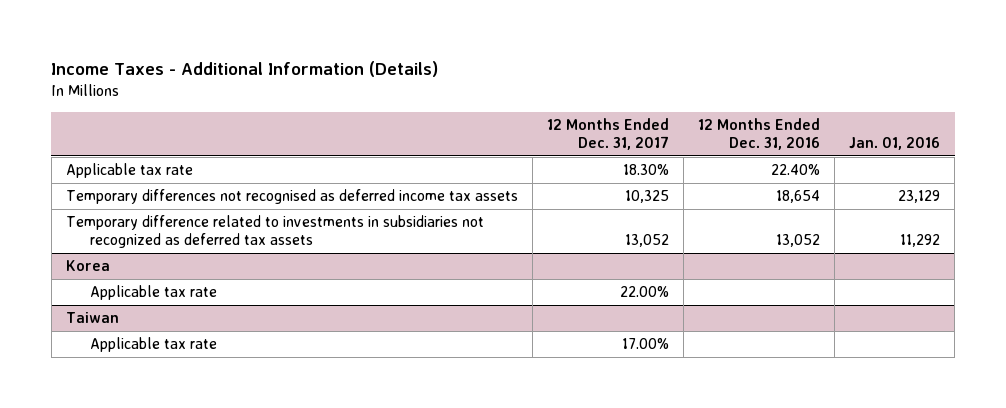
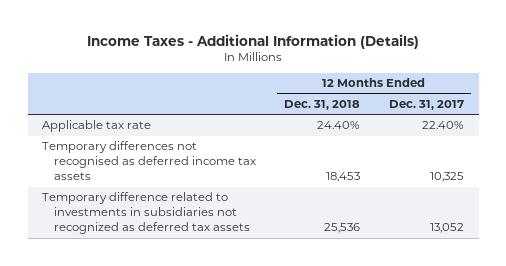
- | 12 Months Ended Dec. 31, 2017 | 12 Months Ended Dec. 31, 2016 | Jan. 01, 2016
+ | 12 Months Ended Dec. 31, 2018 | 12 Months Ended Dec. 31, 2017
- Applicable tax rate | 18.30% | 22.40% |
+ Applicable tax rate | 24.40% | 22.40%
- Korea
- Applicable tax rate | 22.00% | |
- Taiwan
- Applicable tax rate | 17.00% | |

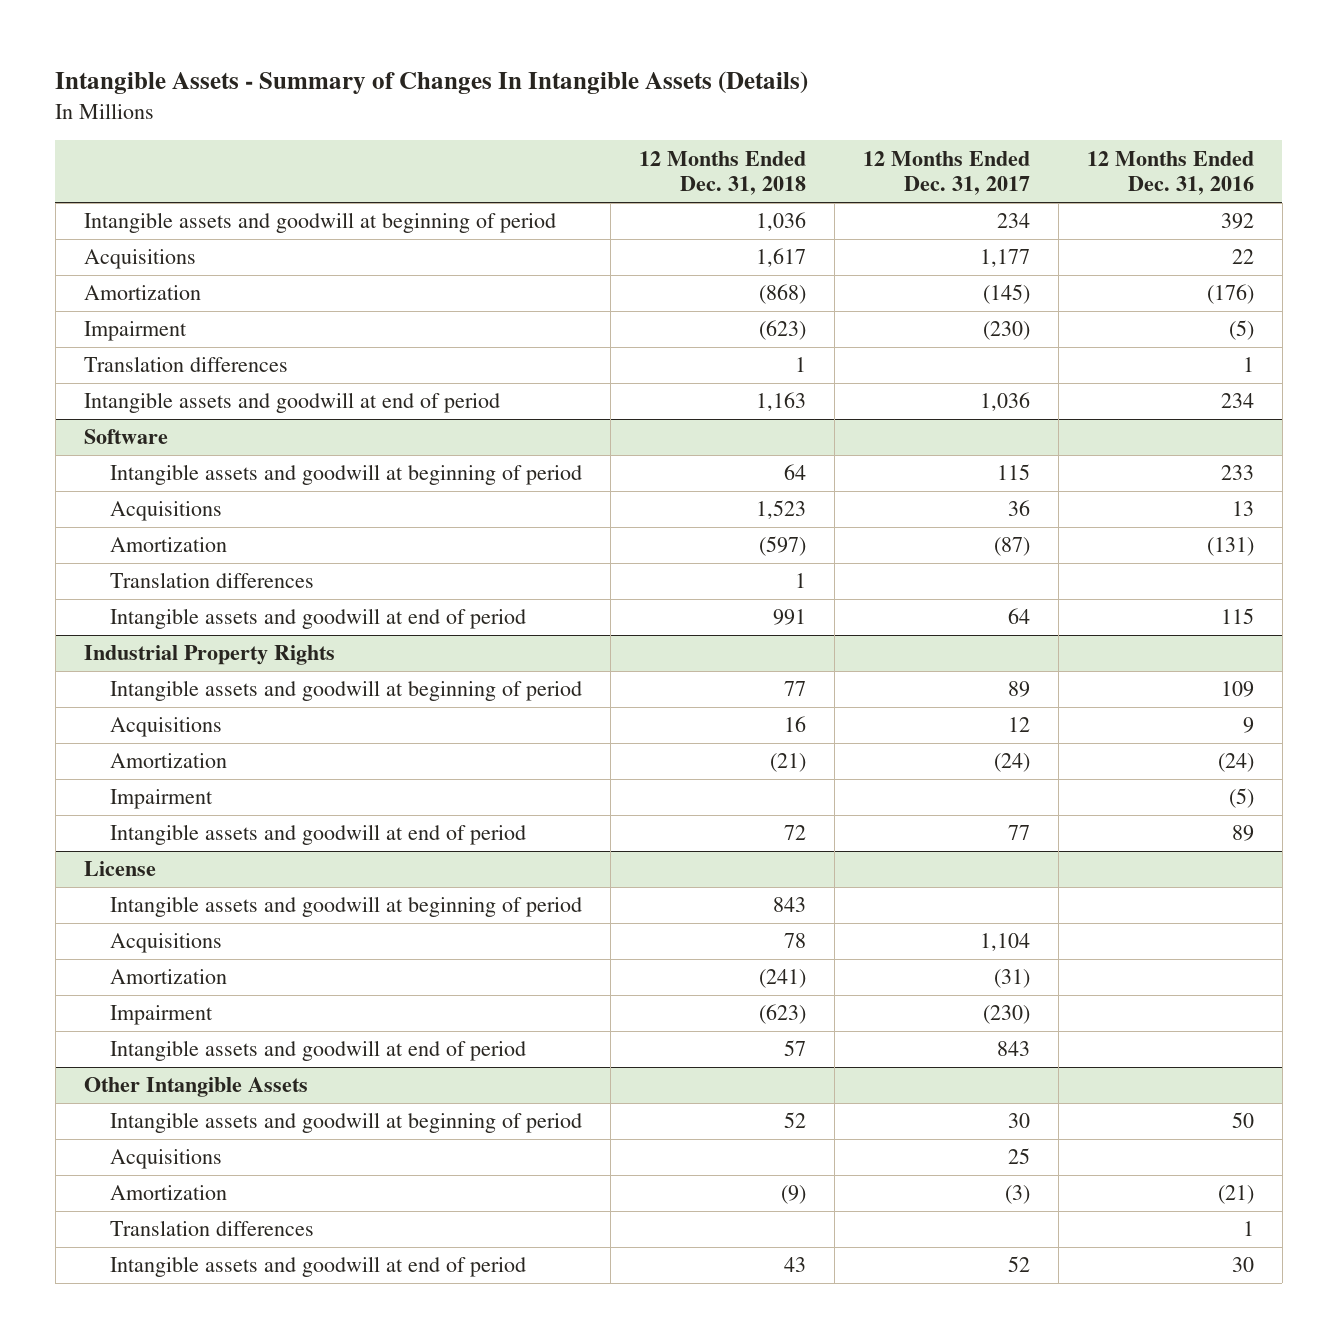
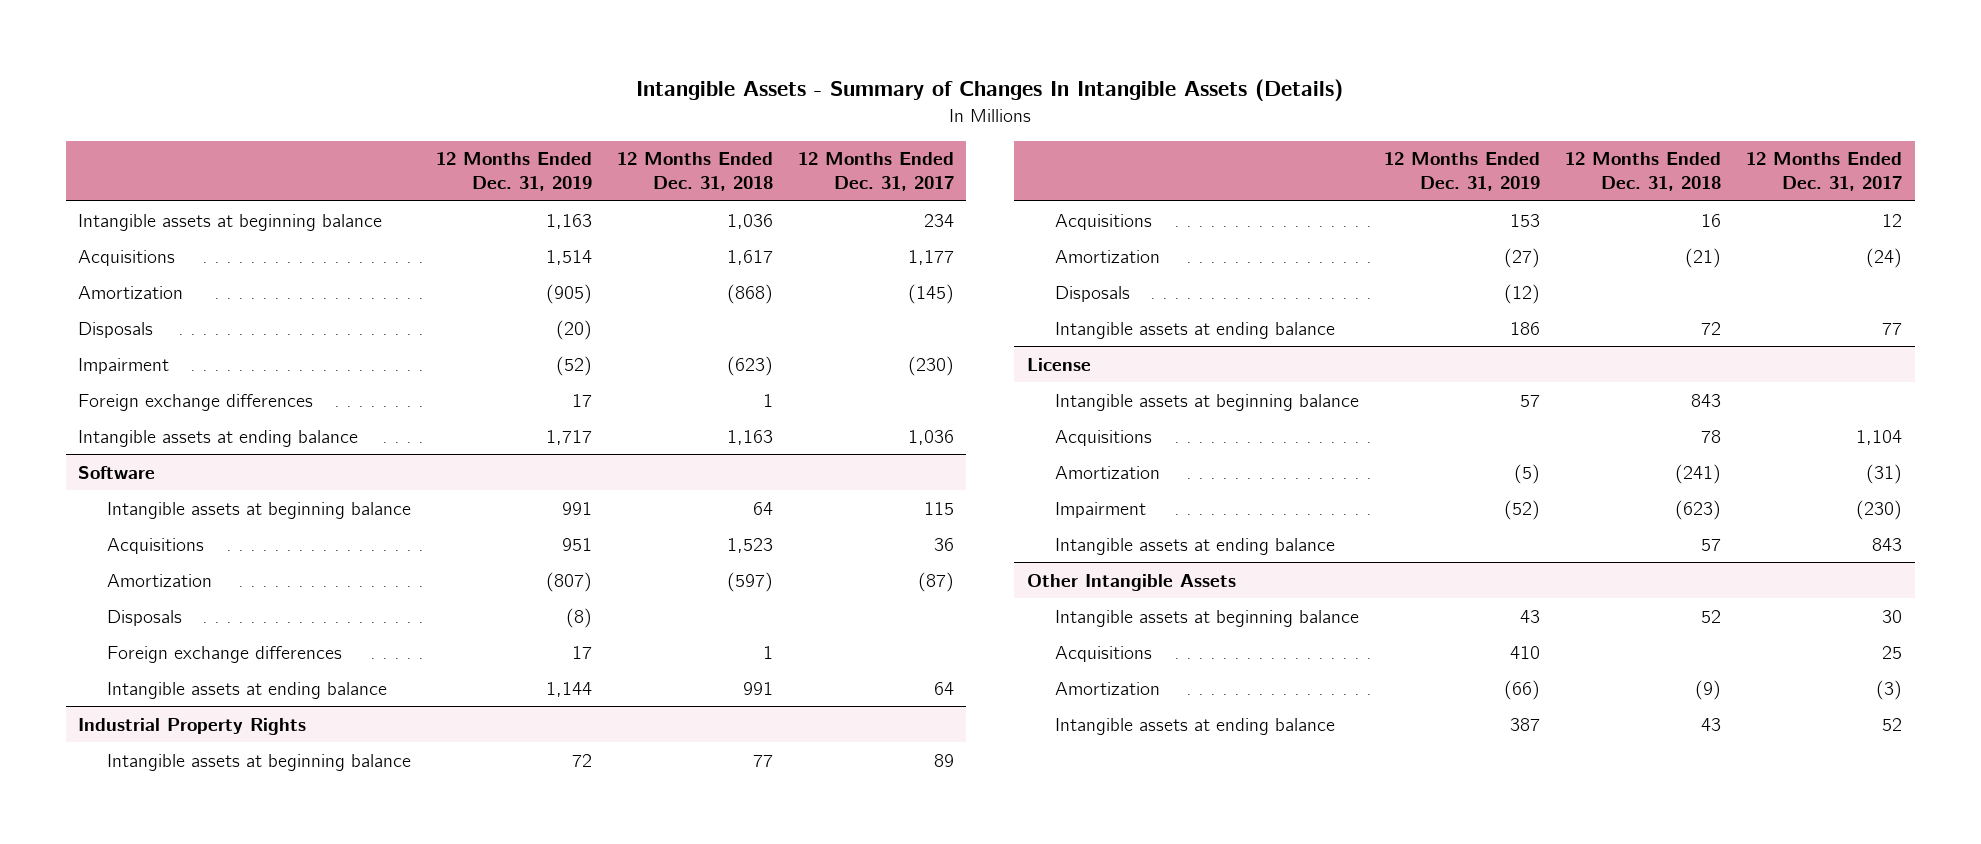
- | 12 Months Ended Dec. 31, 2018 | 12 Months Ended Dec. 31, 2017 | 12 Months Ended Dec. 31, 2016
+ | 12 Months Ended Dec. 31, 2019 | 12 Months Ended Dec. 31, 2018 | 12 Months Ended Dec. 31, 2017
- Intangible assets and goodwill at beginning of period | 1,036 | 234 | 392
+ Intangible assets at beginning balance | 1,163 | 1,036 | 234
+ Disposals | (20) | |
- Translation differences | 1 | | 1
- Intangible assets and goodwill at end of period | 1,163 | 1,036 | 234
+ Foreign exchange differences | 17 | 1 |
+ Intangible assets at ending balance | 1,717 | 1,163 | 1,036
@ Software
- Intangible assets and goodwill at beginning of period | 64 | 115 | 233
+ Intangible assets at beginning balance | 991 | 64 | 115
- Translation differences | 1 | |
- Intangible assets and goodwill at end of period | 991 | 64 | 115
+ Disposals | (8) | |
+ Foreign exchange differences | 17 | 1 |
+ Intangible assets at ending balance | 1,144 | 991 | 64
@ Industrial Property Rights
- Intangible assets and goodwill at beginning of period | 77 | 89 | 109
+ Intangible assets at beginning balance | 72 | 77 | 89
- Impairment | | | (5)
- Intangible assets and goodwill at end of period | 72 | 77 | 89
+ Disposals | (12) | |
+ Intangible assets at ending balance | 186 | 72 | 77
@ License
- Intangible assets and goodwill at beginning of period | 843 | |
+ Intangible assets at beginning balance | 57 | 843 |
- Intangible assets and goodwill at end of period | 57 | 843 |
+ Intangible assets at ending balance | | 57 | 843
@ Other Intangible Assets
- Intangible assets and goodwill at beginning of period | 52 | 30 | 50
+ Intangible assets at beginning balance | 43 | 52 | 30
- Translation differences | | | 1
- Intangible assets and goodwill at end of period | 43 | 52 | 30
+ Intangible assets at ending balance | 387 | 43 | 52

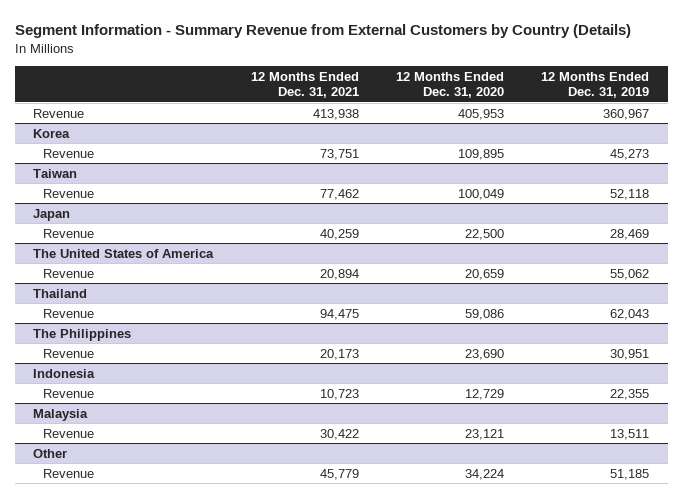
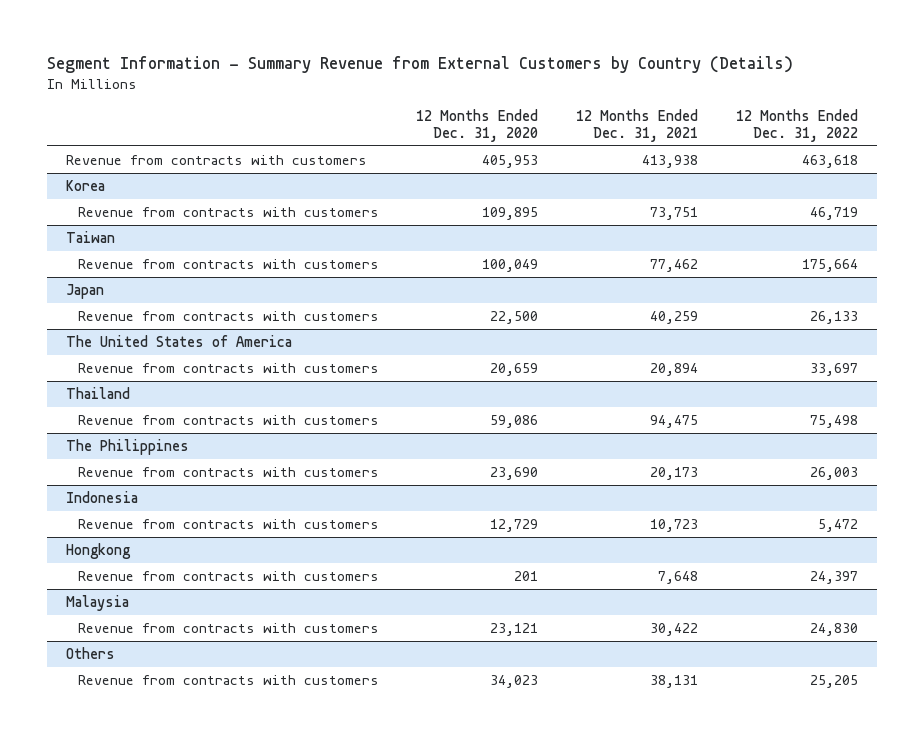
- | 12 Months Ended Dec. 31, 2021 | 12 Months Ended Dec. 31, 2020 | 12 Months Ended Dec. 31, 2019
+ | 12 Months Ended Dec. 31, 2020 | 12 Months Ended Dec. 31, 2021 | 12 Months Ended Dec. 31, 2022
- Revenue | 413,938 | 405,953 | 360,967
+ Revenue from contracts with customers | 405,953 | 413,938 | 463,618
@ Korea
- Revenue | 73,751 | 109,895 | 45,273
+ Revenue from contracts with customers | 109,895 | 73,751 | 46,719
@ Taiwan
- Revenue | 77,462 | 100,049 | 52,118
+ Revenue from contracts with customers | 100,049 | 77,462 | 175,664
@ Japan
- Revenue | 40,259 | 22,500 | 28,469
+ Revenue from contracts with customers | 22,500 | 40,259 | 26,133
@ The United States of America
- Revenue | 20,894 | 20,659 | 55,062
+ Revenue from contracts with customers | 20,659 | 20,894 | 33,697
@ Thailand
- Revenue | 94,475 | 59,086 | 62,043
+ Revenue from contracts with customers | 59,086 | 94,475 | 75,498
@ The Philippines
- Revenue | 20,173 | 23,690 | 30,951
+ Revenue from contracts with customers | 23,690 | 20,173 | 26,003
@ Indonesia
- Revenue | 10,723 | 12,729 | 22,355
+ Revenue from contracts with customers | 12,729 | 10,723 | 5,472
+ Hongkong
+ Revenue from contracts with customers | 201 | 7,648 | 24,397
@ Malaysia
- Revenue | 30,422 | 23,121 | 13,511
- Other
- Revenue | 45,779 | 34,224 | 51,185
@ Malaysia
+ Revenue from contracts with customers | 23,121 | 30,422 | 24,830
+ Others
+ Revenue from contracts with customers | 34,023 | 38,131 | 25,205

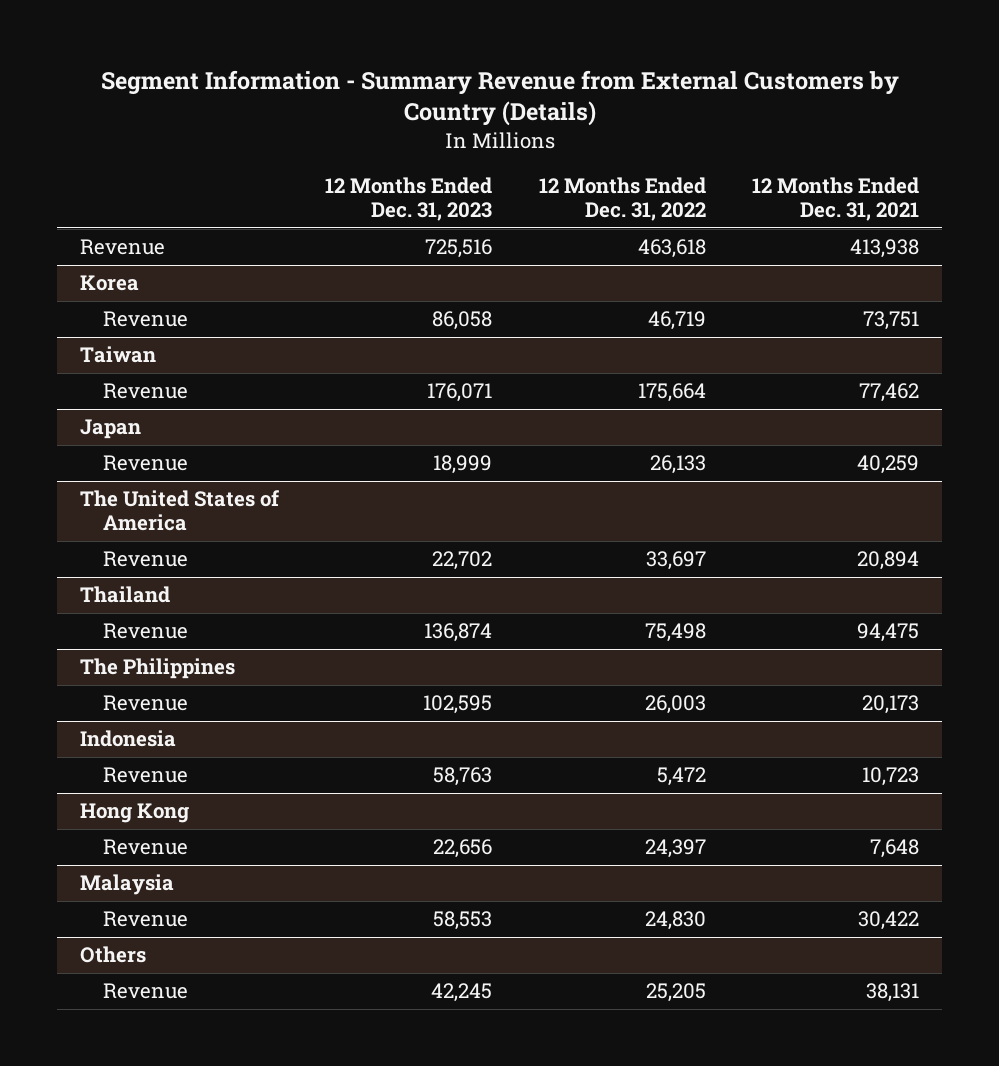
- | 12 Months Ended Dec. 31, 2020 | 12 Months Ended Dec. 31, 2021 | 12 Months Ended Dec. 31, 2022
+ | 12 Months Ended Dec. 31, 2023 | 12 Months Ended Dec. 31, 2022 | 12 Months Ended Dec. 31, 2021
- Revenue from contracts with customers | 405,953 | 413,938 | 463,618
+ Revenue | 725,516 | 463,618 | 413,938
@ Korea
- Revenue from contracts with customers | 109,895 | 73,751 | 46,719
+ Revenue | 86,058 | 46,719 | 73,751
@ Taiwan
- Revenue from contracts with customers | 100,049 | 77,462 | 175,664
+ Revenue | 176,071 | 175,664 | 77,462
@ Japan
- Revenue from contracts with customers | 22,500 | 40,259 | 26,133
+ Revenue | 18,999 | 26,133 | 40,259
@ The United States of America
- Revenue from contracts with customers | 20,659 | 20,894 | 33,697
+ Revenue | 22,702 | 33,697 | 20,894
@ Thailand
- Revenue from contracts with customers | 59,086 | 94,475 | 75,498
+ Revenue | 136,874 | 75,498 | 94,475
@ The Philippines
- Revenue from contracts with customers | 23,690 | 20,173 | 26,003
+ Revenue | 102,595 | 26,003 | 20,173
@ Indonesia
- Revenue from contracts with customers | 12,729 | 10,723 | 5,472
- Hongkong
- Revenue from contracts with customers | 201 | 7,648 | 24,397
@ Indonesia
+ Revenue | 58,763 | 5,472 | 10,723
+ Hong Kong
+ Revenue | 22,656 | 24,397 | 7,648
@ Malaysia
- Revenue from contracts with customers | 23,121 | 30,422 | 24,830
+ Revenue | 58,553 | 24,830 | 30,422
@ Others
- Revenue from contracts with customers | 34,023 | 38,131 | 25,205
+ Revenue | 42,245 | 25,205 | 38,131

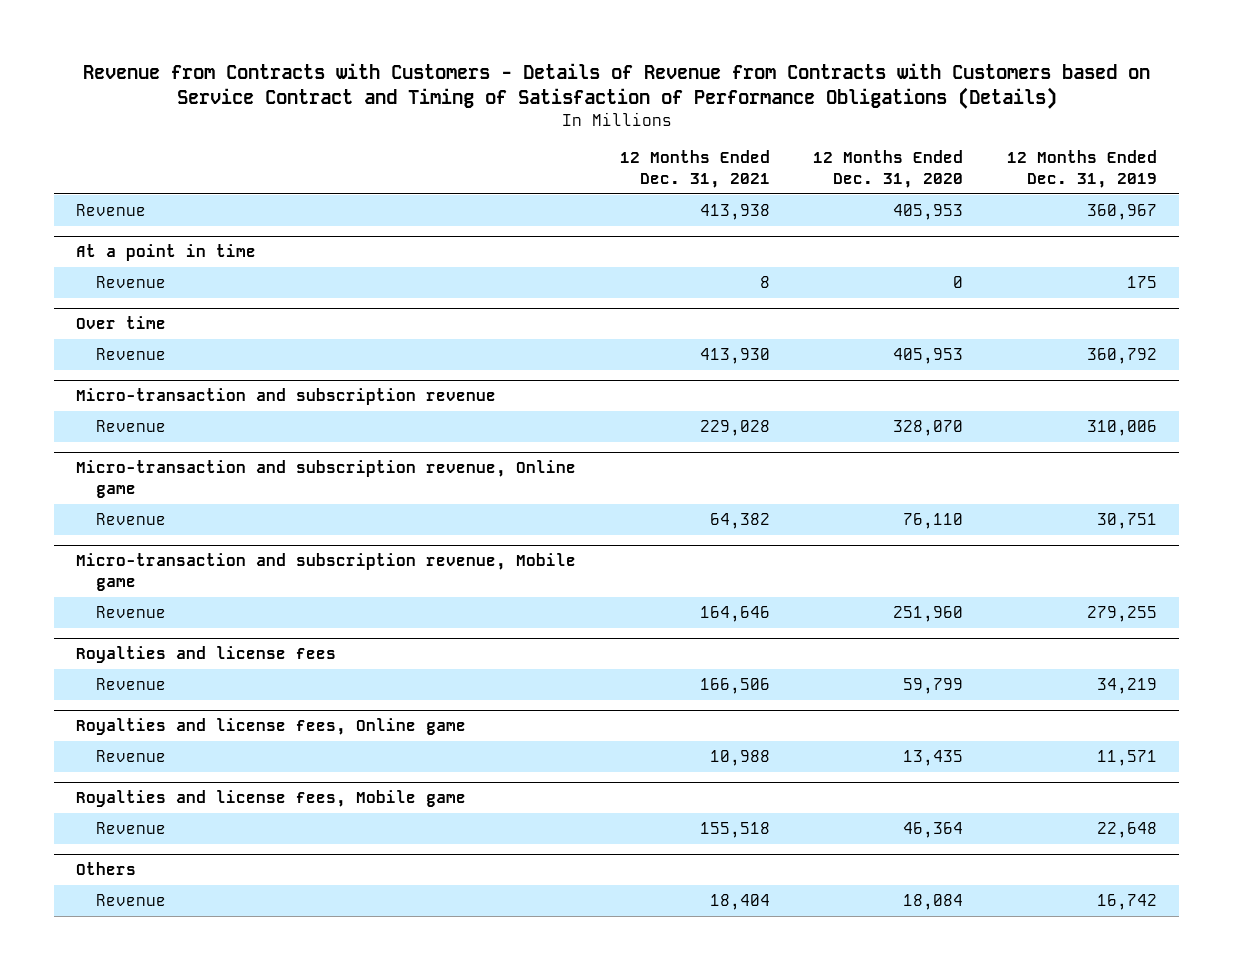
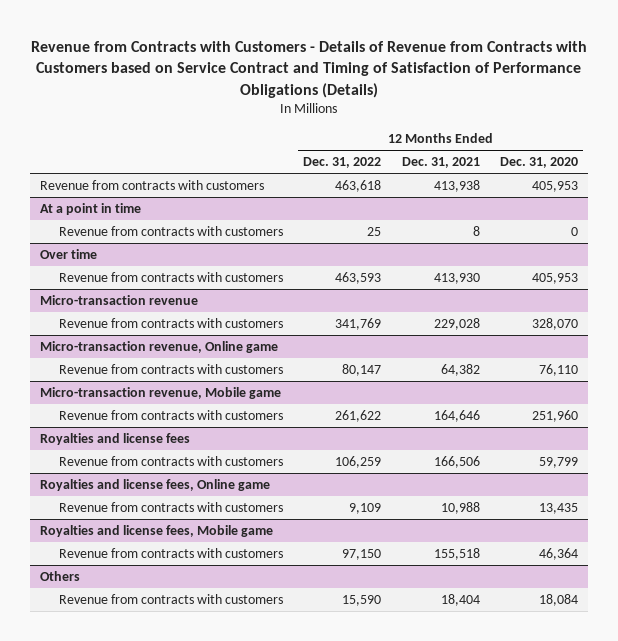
- | 12 Months Ended Dec. 31, 2021 | 12 Months Ended Dec. 31, 2020 | 12 Months Ended Dec. 31, 2019
+ | 12 Months Ended Dec. 31, 2022 | 12 Months Ended Dec. 31, 2021 | 12 Months Ended Dec. 31, 2020
- Revenue | 413,938 | 405,953 | 360,967
+ Revenue from contracts with customers | 463,618 | 413,938 | 405,953
@ At a point in time
- Revenue | 8 | 0 | 175
+ Revenue from contracts with customers | 25 | 8 | 0
@ Over time
- Revenue | 413,930 | 405,953 | 360,792
- Micro-transaction and subscription revenue
- Revenue | 229,028 | 328,070 | 310,006
- Micro-transaction and subscription revenue, Online game
- Revenue | 64,382 | 76,110 | 30,751
- Micro-transaction and subscription revenue, Mobile game
- Revenue | 164,646 | 251,960 | 279,255
@ Over time
+ Revenue from contracts with customers | 463,593 | 413,930 | 405,953
+ Micro-transaction revenue
+ Revenue from contracts with customers | 341,769 | 229,028 | 328,070
+ Micro-transaction revenue, Online game
+ Revenue from contracts with customers | 80,147 | 64,382 | 76,110
+ Micro-transaction revenue, Mobile game
+ Revenue from contracts with customers | 261,622 | 164,646 | 251,960
@ Royalties and license fees
- Revenue | 166,506 | 59,799 | 34,219
+ Revenue from contracts with customers | 106,259 | 166,506 | 59,799
@ Royalties and license fees, Online game
- Revenue | 10,988 | 13,435 | 11,571
+ Revenue from contracts with customers | 9,109 | 10,988 | 13,435
@ Royalties and license fees, Mobile game
- Revenue | 155,518 | 46,364 | 22,648
+ Revenue from contracts with customers | 97,150 | 155,518 | 46,364
@ Others
- Revenue | 18,404 | 18,084 | 16,742
+ Revenue from contracts with customers | 15,590 | 18,404 | 18,084

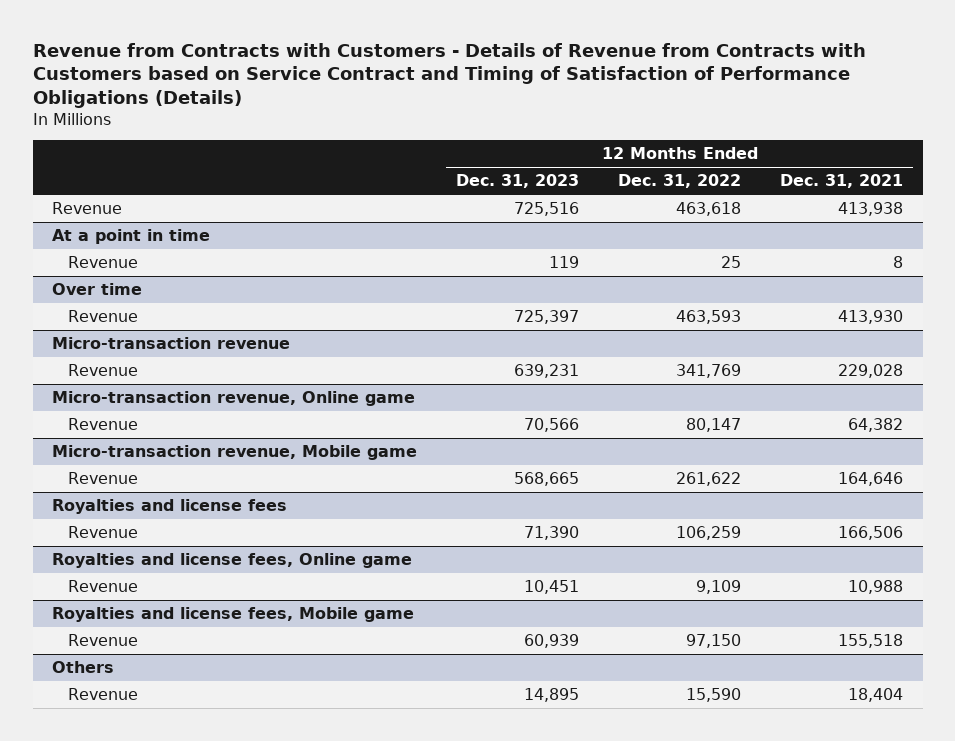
- | 12 Months Ended Dec. 31, 2022 | 12 Months Ended Dec. 31, 2021 | 12 Months Ended Dec. 31, 2020
+ | 12 Months Ended Dec. 31, 2023 | 12 Months Ended Dec. 31, 2022 | 12 Months Ended Dec. 31, 2021
- Revenue from contracts with customers | 463,618 | 413,938 | 405,953
+ Revenue | 725,516 | 463,618 | 413,938
@ At a point in time
- Revenue from contracts with customers | 25 | 8 | 0
+ Revenue | 119 | 25 | 8
@ Over time
- Revenue from contracts with customers | 463,593 | 413,930 | 405,953
+ Revenue | 725,397 | 463,593 | 413,930
@ Micro-transaction revenue
- Revenue from contracts with customers | 341,769 | 229,028 | 328,070
+ Revenue | 639,231 | 341,769 | 229,028
@ Micro-transaction revenue, Online game
- Revenue from contracts with customers | 80,147 | 64,382 | 76,110
+ Revenue | 70,566 | 80,147 | 64,382
@ Micro-transaction revenue, Mobile game
- Revenue from contracts with customers | 261,622 | 164,646 | 251,960
+ Revenue | 568,665 | 261,622 | 164,646
@ Royalties and license fees
- Revenue from contracts with customers | 106,259 | 166,506 | 59,799
+ Revenue | 71,390 | 106,259 | 166,506
@ Royalties and license fees, Online game
- Revenue from contracts with customers | 9,109 | 10,988 | 13,435
+ Revenue | 10,451 | 9,109 | 10,988
@ Royalties and license fees, Mobile game
- Revenue from contracts with customers | 97,150 | 155,518 | 46,364
+ Revenue | 60,939 | 97,150 | 155,518
@ Others
- Revenue from contracts with customers | 15,590 | 18,404 | 18,084
+ Revenue | 14,895 | 15,590 | 18,404

